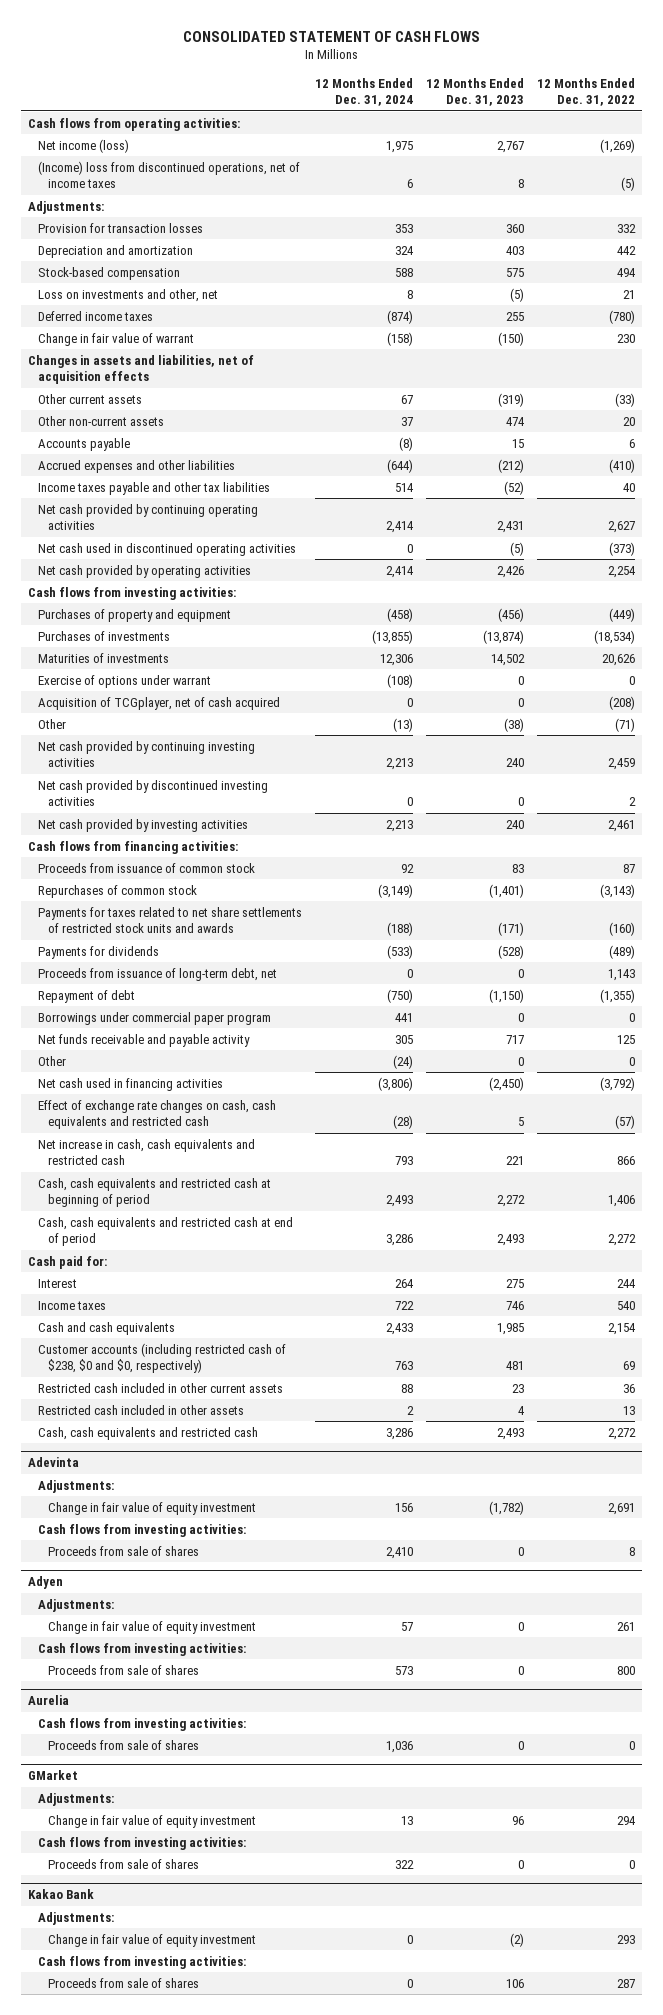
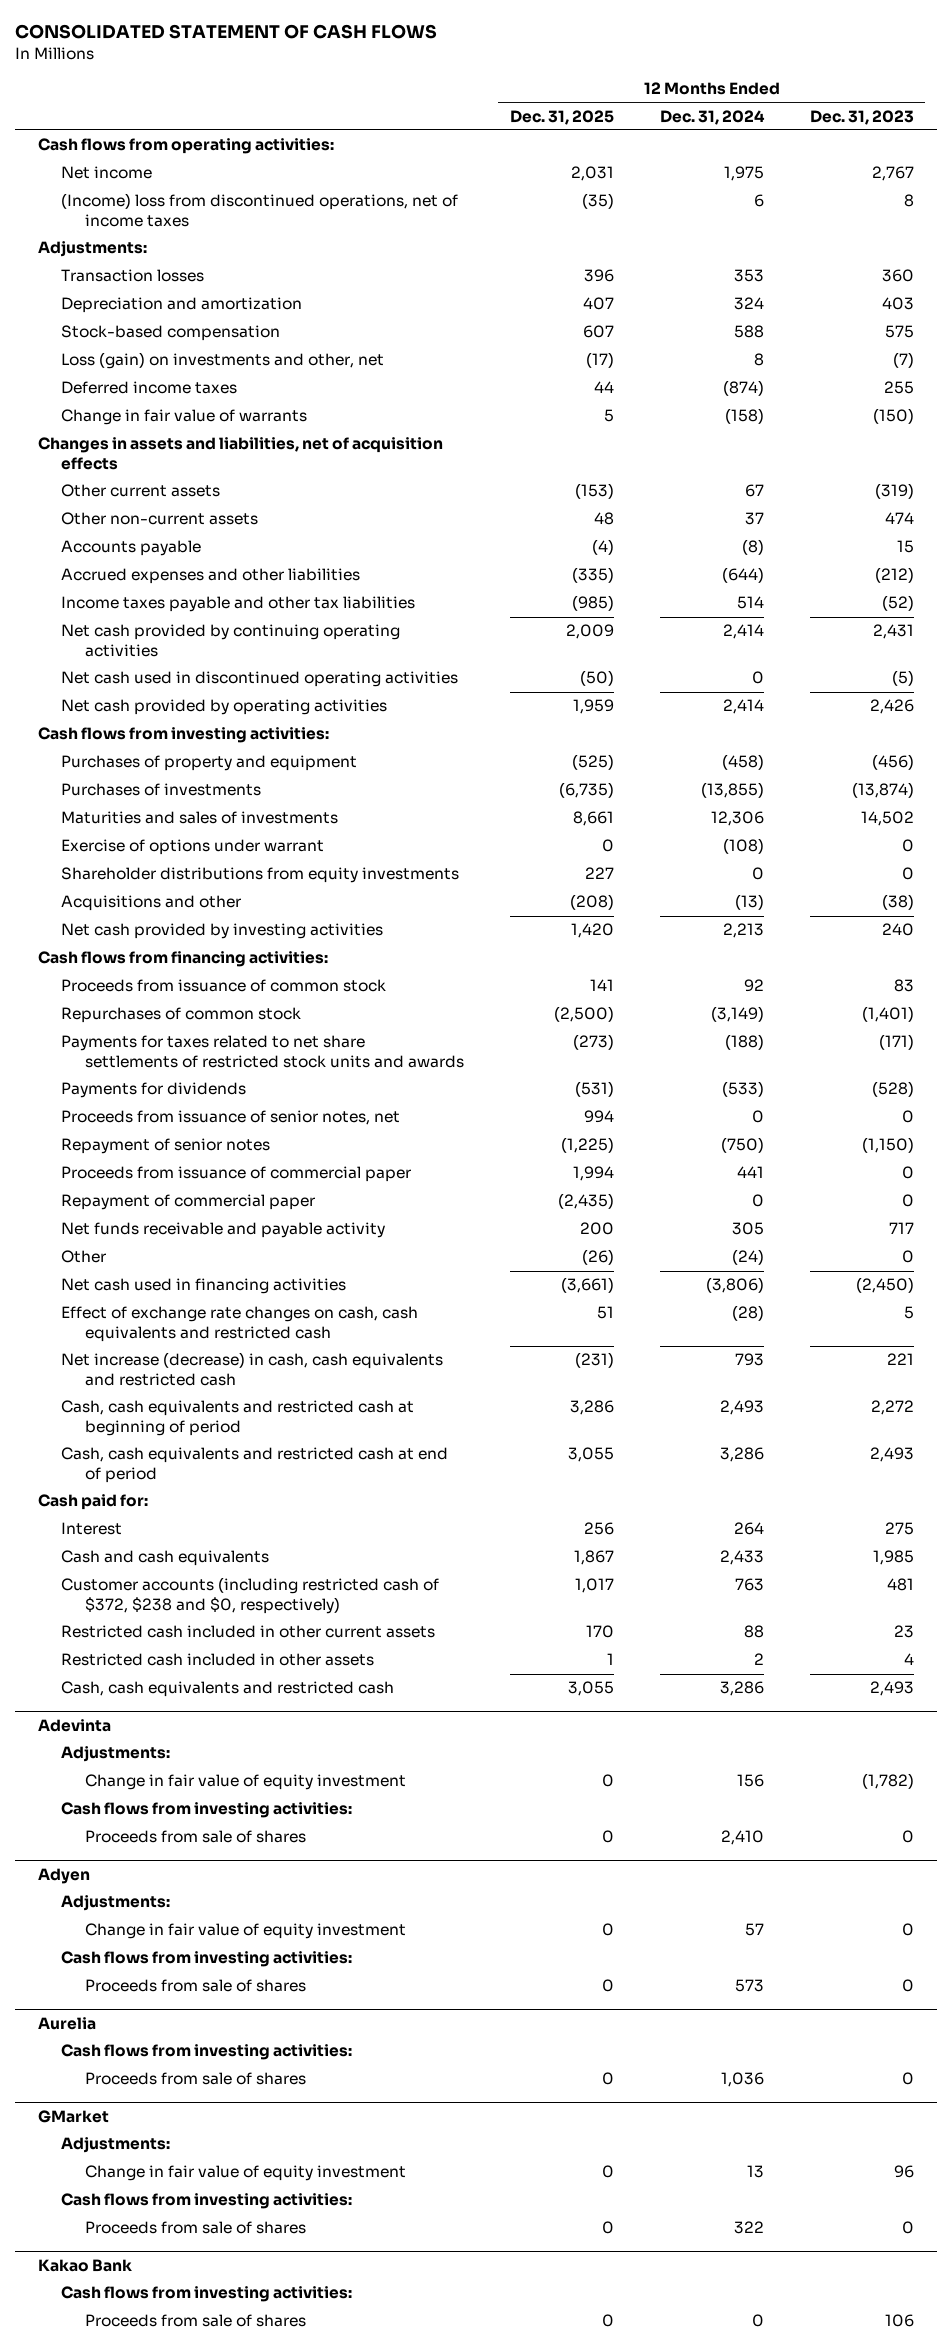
- | 12 Months Ended Dec. 31, 2024 | 12 Months Ended Dec. 31, 2023 | 12 Months Ended Dec. 31, 2022
+ | 12 Months Ended Dec. 31, 2025 | 12 Months Ended Dec. 31, 2024 | 12 Months Ended Dec. 31, 2023
- Net income (loss) | 1,975 | 2,767 | (1,269)
+ Net income | 2,031 | 1,975 | 2,767
- Provision for transaction losses | 353 | 360 | 332
+ Transaction losses | 396 | 353 | 360
- Loss on investments and other, net | 8 | (5) | 21
+ Loss (gain) on investments and other, net | (17) | 8 | (7)
- Change in fair value of warrant | (158) | (150) | 230
+ Change in fair value of warrants | 5 | (158) | (150)
- Maturities of investments | 12,306 | 14,502 | 20,626
+ Maturities and sales of investments | 8,661 | 12,306 | 14,502
- Acquisition of TCGplayer, net of cash acquired | 0 | 0 | (208)
- Other | (13) | (38) | (71)
- Net cash provided by continuing investing activities | 2,213 | 240 | 2,459
- Net cash provided by discontinued investing activities | 0 | 0 | 2
+ Shareholder distributions from equity investments | 227 | 0 | 0
+ Acquisitions and other | (208) | (13) | (38)
- Proceeds from issuance of long-term debt, net | 0 | 0 | 1,143
- Repayment of debt | (750) | (1,150) | (1,355)
- Borrowings under commercial paper program | 441 | 0 | 0
+ Proceeds from issuance of senior notes, net | 994 | 0 | 0
+ Repayment of senior notes | (1,225) | (750) | (1,150)
+ Proceeds from issuance of commercial paper | 1,994 | 441 | 0
+ Repayment of commercial paper | (2,435) | 0 | 0
- Net increase in cash, cash equivalents and restricted cash | 793 | 221 | 866
+ Net increase (decrease) in cash, cash equivalents and restricted cash | (231) | 793 | 221
- Income taxes | 722 | 746 | 540
- Customer accounts (including restricted cash of $238, $0 and $0, respectively) | 763 | 481 | 69
+ Customer accounts (including restricted cash of $372, $238 and $0, respectively) | 1,017 | 763 | 481
@ Kakao Bank
- Adjustments:
- Change in fair value of equity investment | 0 | (2) | 293

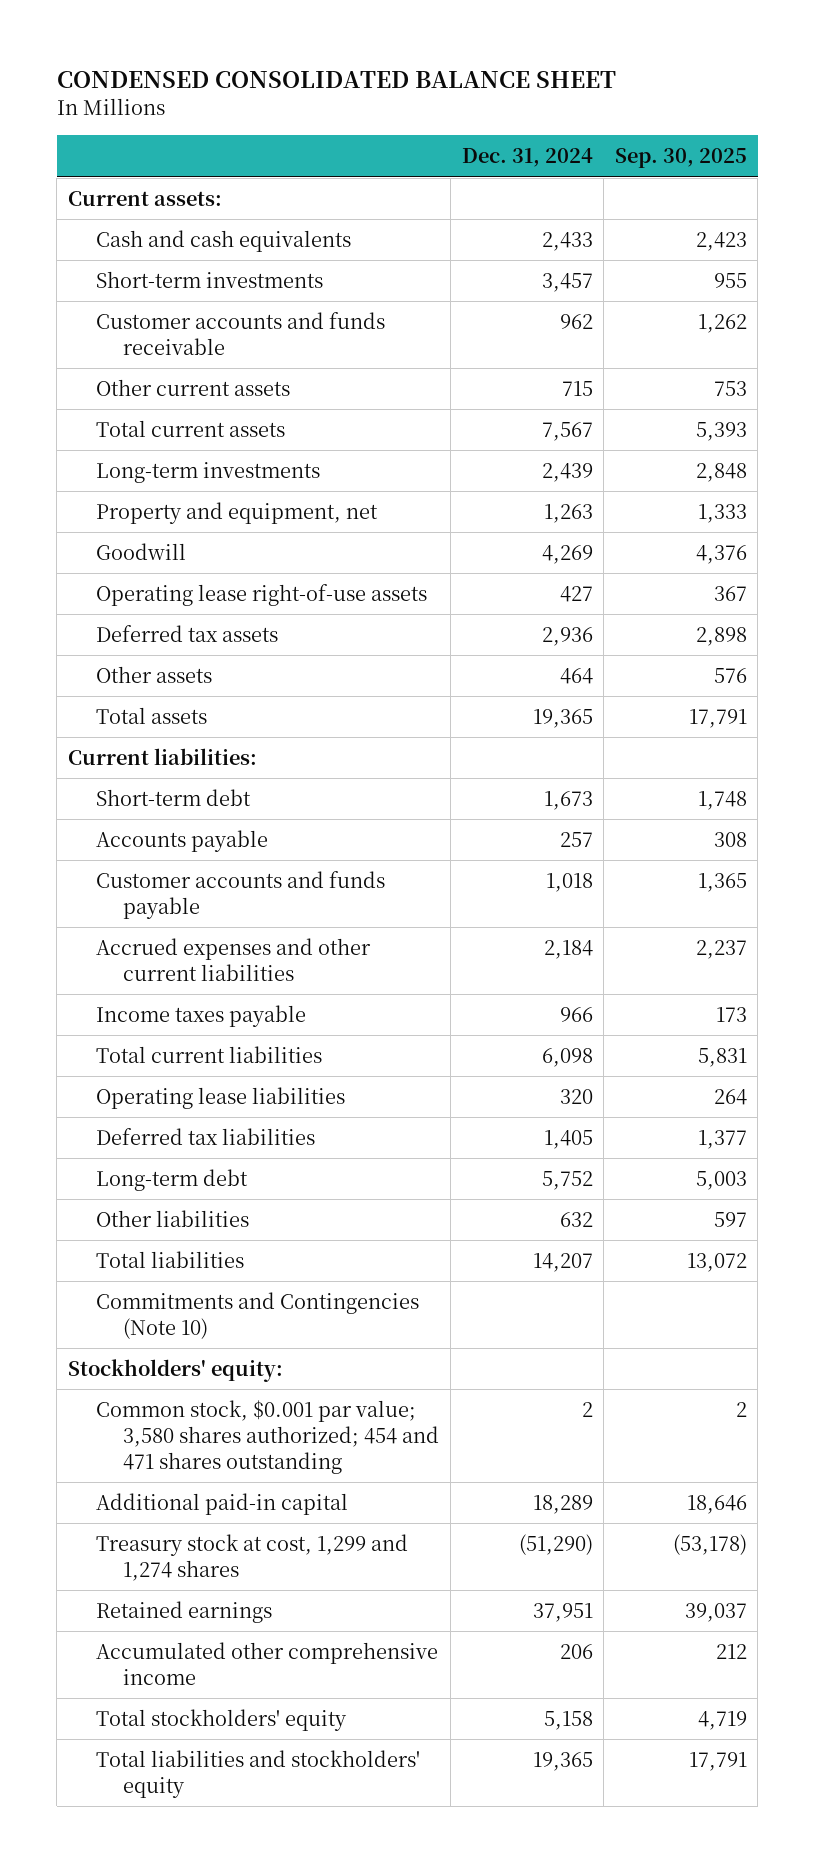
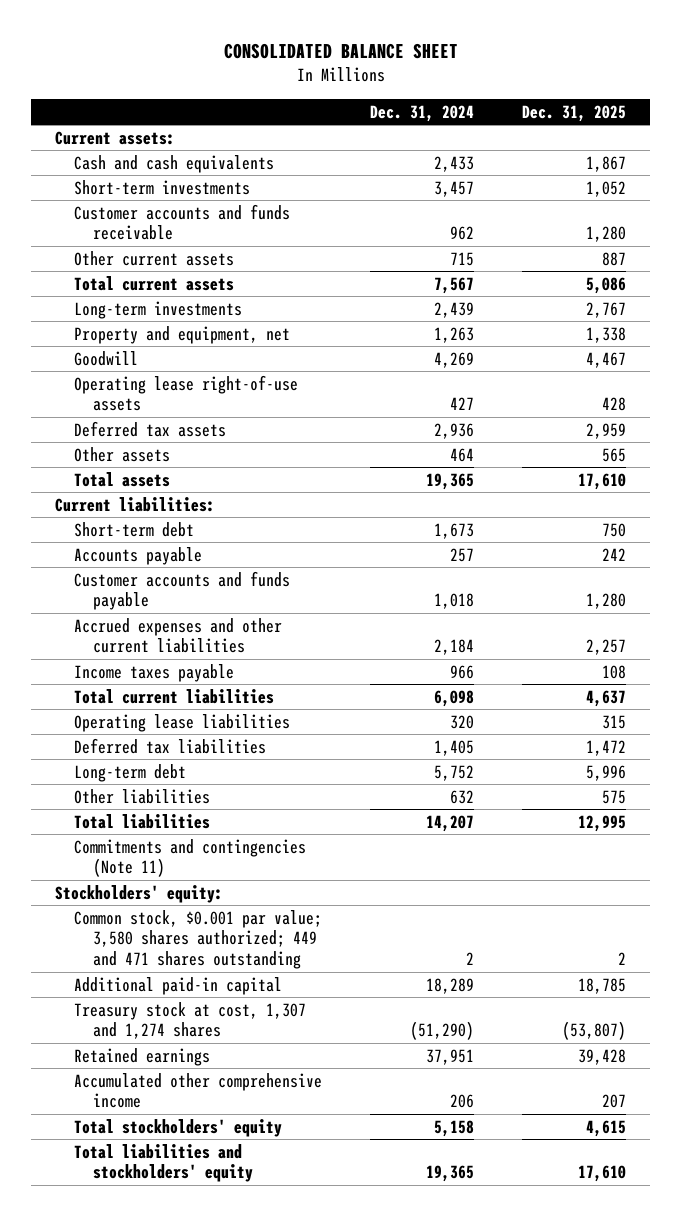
- CONDENSED CONSOLIDATED BALANCE SHEET
+ CONSOLIDATED BALANCE SHEET
- | Dec. 31, 2024 | Sep. 30, 2025
+ | Dec. 31, 2024 | Dec. 31, 2025
- Commitments and Contingencies (Note 10)
+ Commitments and contingencies (Note 11)
- Common stock, $0.001 par value; 3,580 shares authorized; 454 and 471 shares outstanding | 2 | 2
+ Common stock, $0.001 par value; 3,580 shares authorized; 449 and 471 shares outstanding | 2 | 2
- Treasury stock at cost, 1,299 and 1,274 shares | (51,290) | (53,178)
+ Treasury stock at cost, 1,307 and 1,274 shares | (51,290) | (53,807)

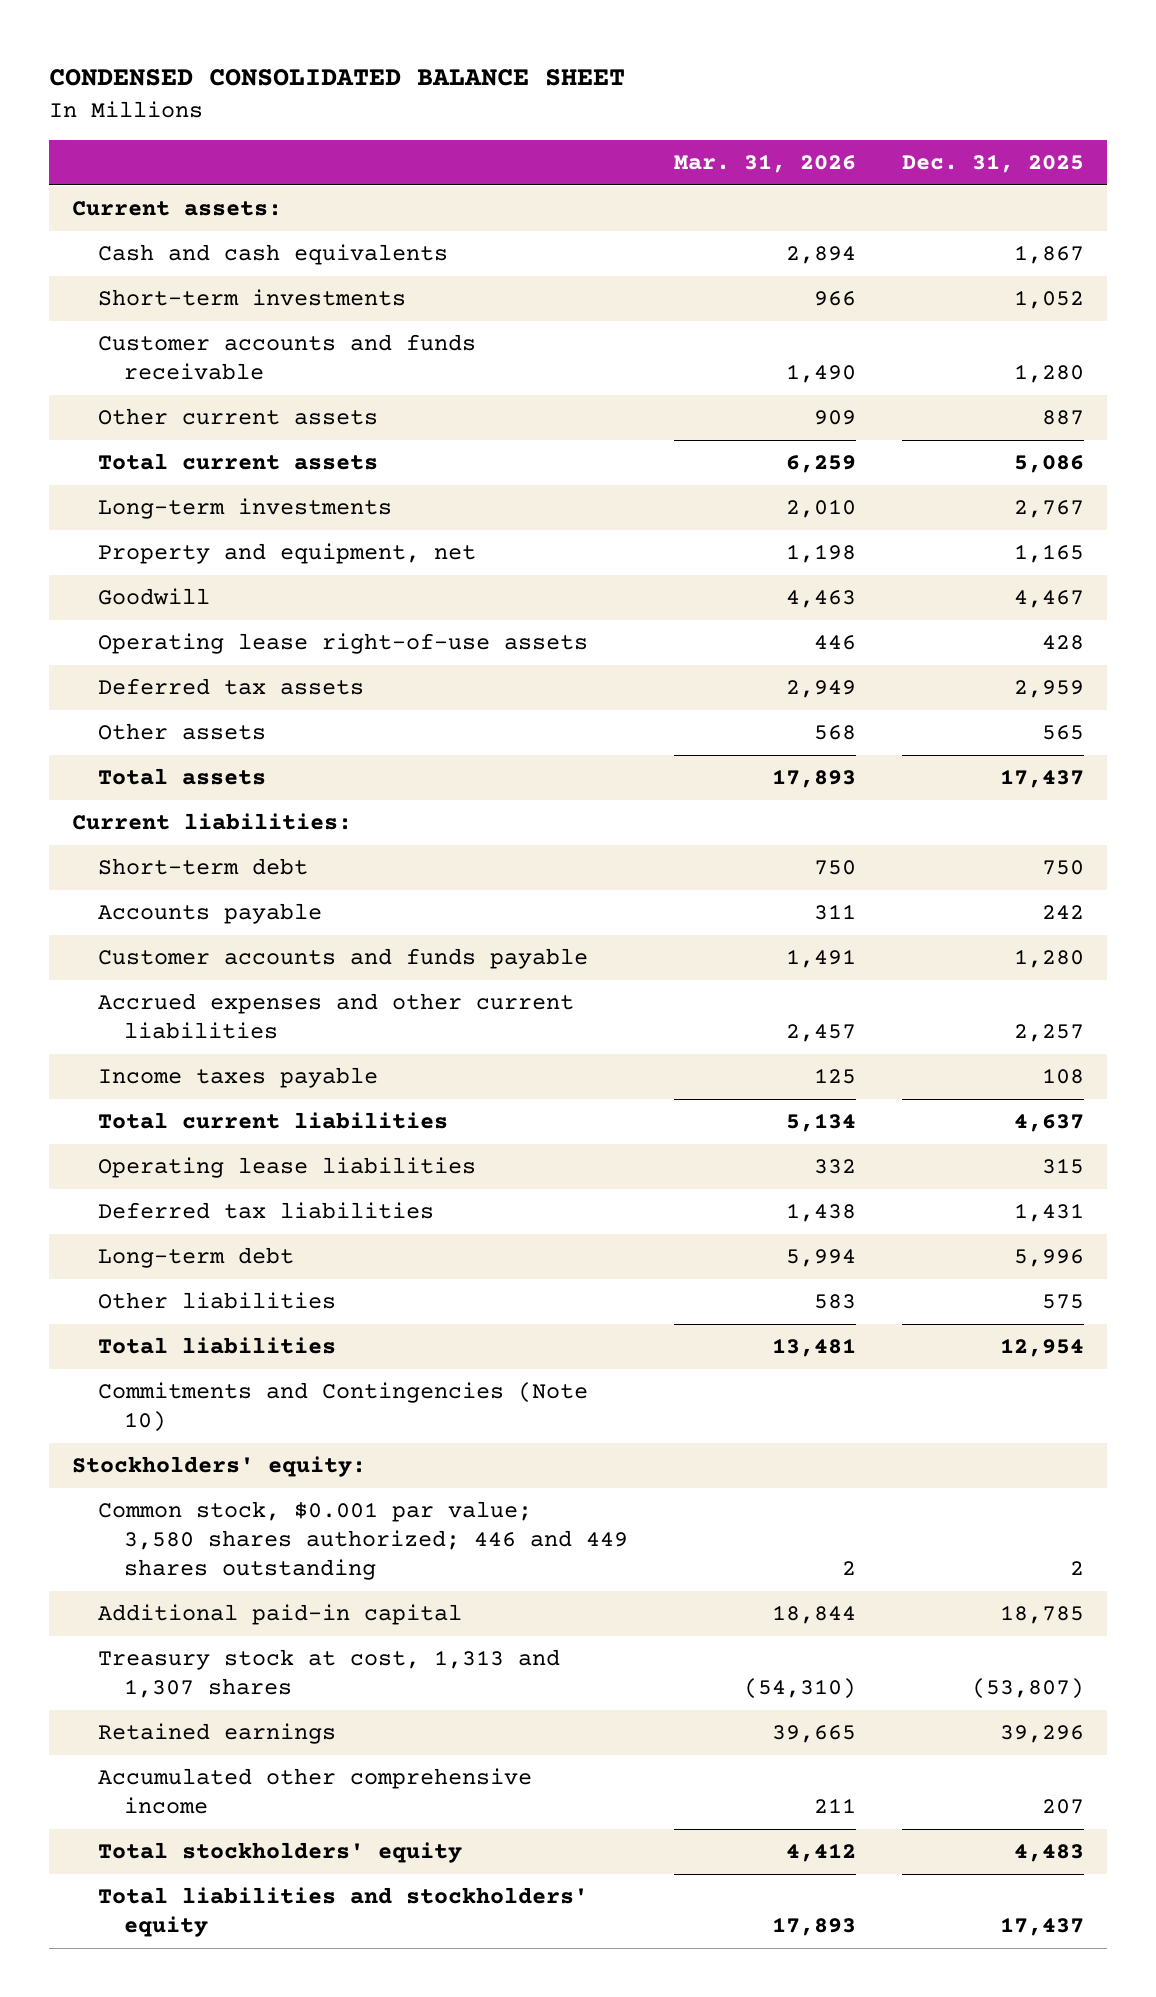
- CONSOLIDATED BALANCE SHEET
+ CONDENSED CONSOLIDATED BALANCE SHEET
- | Dec. 31, 2024 | Dec. 31, 2025
+ | Mar. 31, 2026 | Dec. 31, 2025
- Property and equipment, net | 1,263 | 1,338
+ Property and equipment, net | 1,198 | 1,165
- Total assets | 19,365 | 17,610
+ Total assets | 17,893 | 17,437
- Deferred tax liabilities | 1,405 | 1,472
+ Deferred tax liabilities | 1,438 | 1,431
- Total liabilities | 14,207 | 12,995
- Commitments and contingencies (Note 11)
+ Total liabilities | 13,481 | 12,954
+ Commitments and Contingencies (Note 10)
- Common stock, $0.001 par value; 3,580 shares authorized; 449 and 471 shares outstanding | 2 | 2
+ Common stock, $0.001 par value; 3,580 shares authorized; 446 and 449 shares outstanding | 2 | 2
- Treasury stock at cost, 1,307 and 1,274 shares | (51,290) | (53,807)
- Retained earnings | 37,951 | 39,428
+ Treasury stock at cost, 1,313 and 1,307 shares | (54,310) | (53,807)
+ Retained earnings | 39,665 | 39,296
- Total stockholders' equity | 5,158 | 4,615
- Total liabilities and stockholders' equity | 19,365 | 17,610
+ Total stockholders' equity | 4,412 | 4,483
+ Total liabilities and stockholders' equity | 17,893 | 17,437

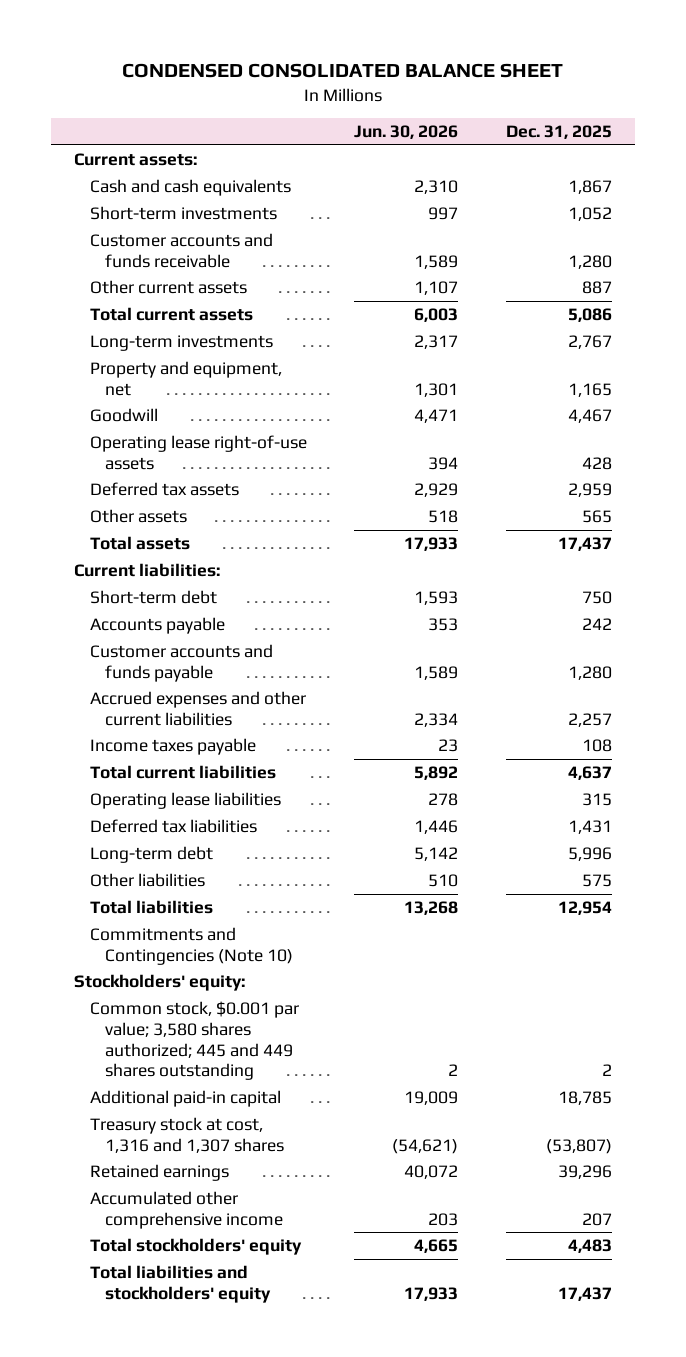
- | Mar. 31, 2026 | Dec. 31, 2025
+ | Jun. 30, 2026 | Dec. 31, 2025
- Common stock, $0.001 par value; 3,580 shares authorized; 446 and 449 shares outstanding | 2 | 2
+ Common stock, $0.001 par value; 3,580 shares authorized; 445 and 449 shares outstanding | 2 | 2
- Treasury stock at cost, 1,313 and 1,307 shares | (54,310) | (53,807)
+ Treasury stock at cost, 1,316 and 1,307 shares | (54,621) | (53,807)

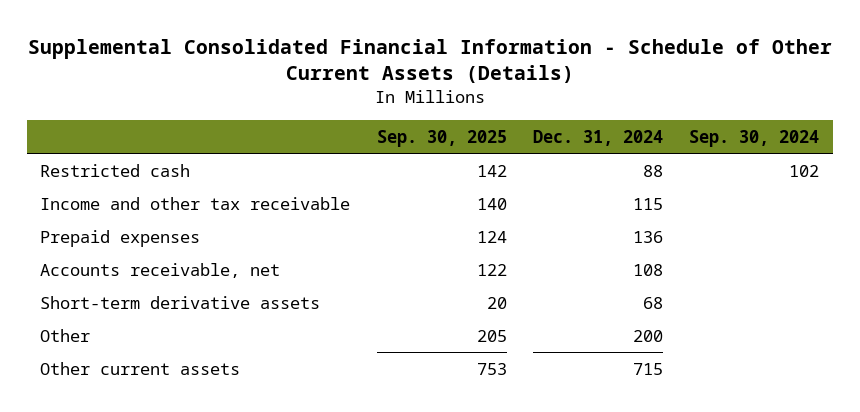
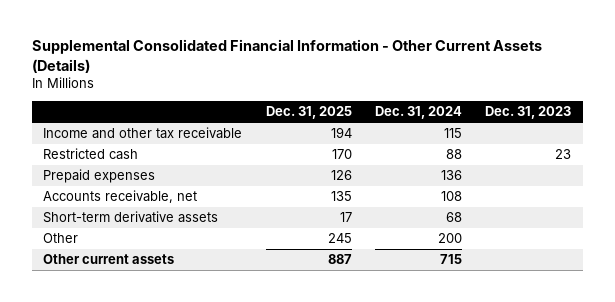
- Supplemental Consolidated Financial Information - Schedule of Other Current Assets (Details)
+ Supplemental Consolidated Financial Information - Other Current Assets (Details)
- | Sep. 30, 2025 | Dec. 31, 2024 | Sep. 30, 2024
+ | Dec. 31, 2025 | Dec. 31, 2024 | Dec. 31, 2023
moved down: Restricted cash | 170 | 88 | 23

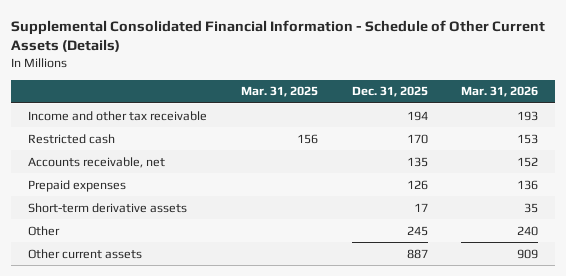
- Supplemental Consolidated Financial Information - Other Current Assets (Details)
+ Supplemental Consolidated Financial Information - Schedule of Other Current Assets (Details)
- | Dec. 31, 2025 | Dec. 31, 2024 | Dec. 31, 2023
+ | Mar. 31, 2025 | Dec. 31, 2025 | Mar. 31, 2026
moved down: Prepaid expenses | | 126 | 136

